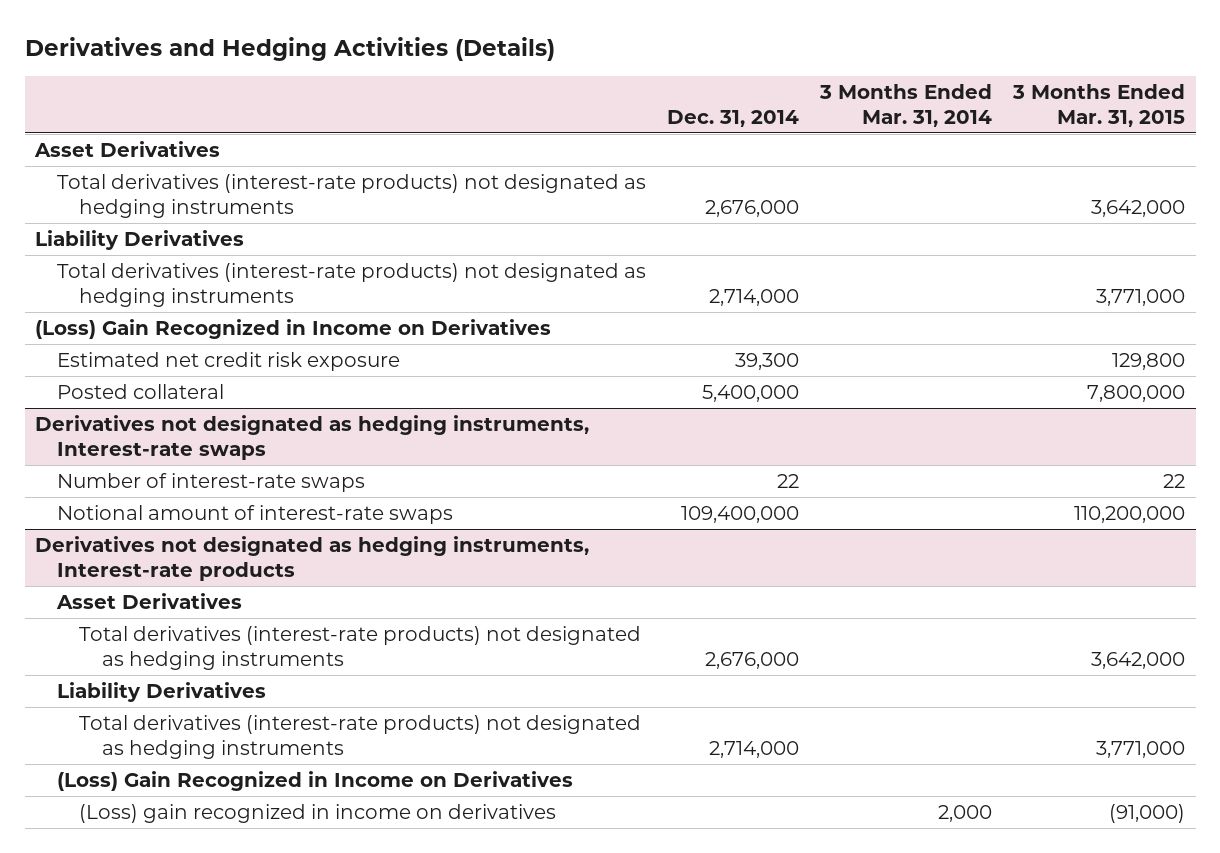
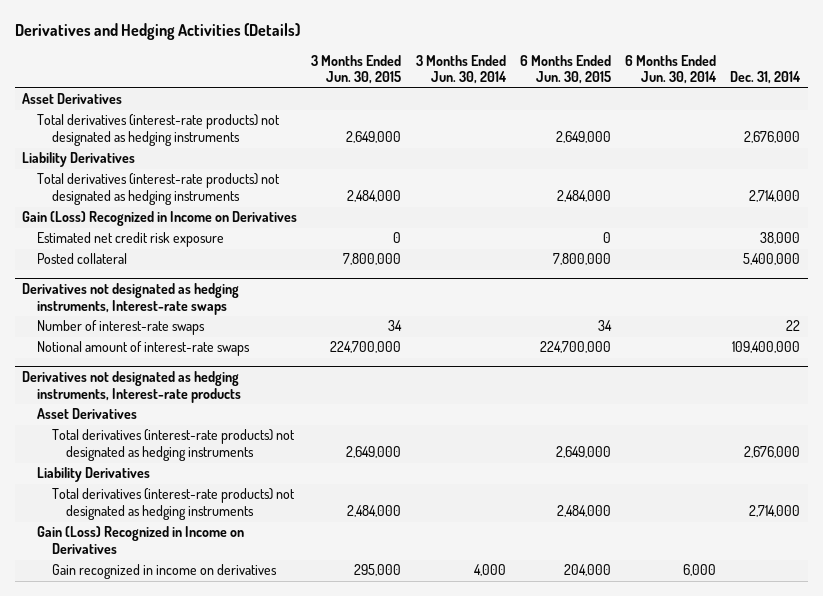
- | Dec. 31, 2014 | 3 Months Ended Mar. 31, 2014 | 3 Months Ended Mar. 31, 2015
+ | 3 Months Ended Jun. 30, 2015 | 3 Months Ended Jun. 30, 2014 | 6 Months Ended Jun. 30, 2015 | 6 Months Ended Jun. 30, 2014 | Dec. 31, 2014
- (Loss) Gain Recognized in Income on Derivatives
- Estimated net credit risk exposure | 39,300 | | 129,800
+ Gain (Loss) Recognized in Income on Derivatives
+ Estimated net credit risk exposure | 0 | | 0 | | 38,000
@ Derivatives not designated as hedging instruments, Interest-rate products
- (Loss) Gain Recognized in Income on Derivatives
- (Loss) gain recognized in income on derivatives | | 2,000 | (91,000)
+ Gain (Loss) Recognized in Income on Derivatives
+ Gain recognized in income on derivatives | 295,000 | 4,000 | 204,000 | 6,000 |

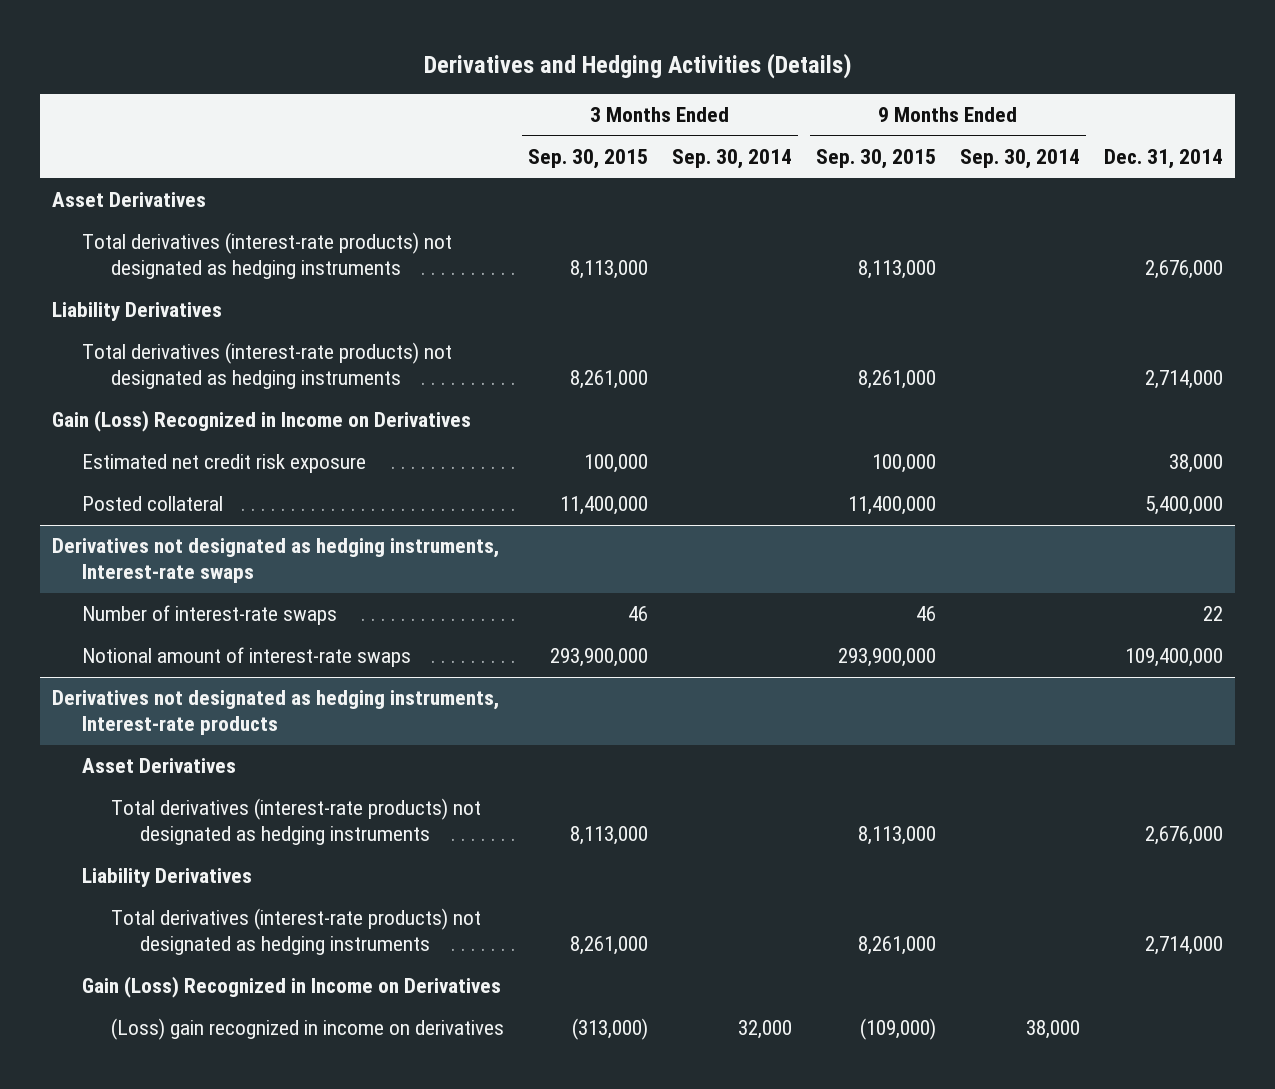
- | 3 Months Ended Jun. 30, 2015 | 3 Months Ended Jun. 30, 2014 | 6 Months Ended Jun. 30, 2015 | 6 Months Ended Jun. 30, 2014 | Dec. 31, 2014
+ | 3 Months Ended Sep. 30, 2015 | 3 Months Ended Sep. 30, 2014 | 9 Months Ended Sep. 30, 2015 | 9 Months Ended Sep. 30, 2014 | Dec. 31, 2014
@ Derivatives not designated as hedging instruments, Interest-rate products
- Gain recognized in income on derivatives | 295,000 | 4,000 | 204,000 | 6,000 |
+ (Loss) gain recognized in income on derivatives | (313,000) | 32,000 | (109,000) | 38,000 |

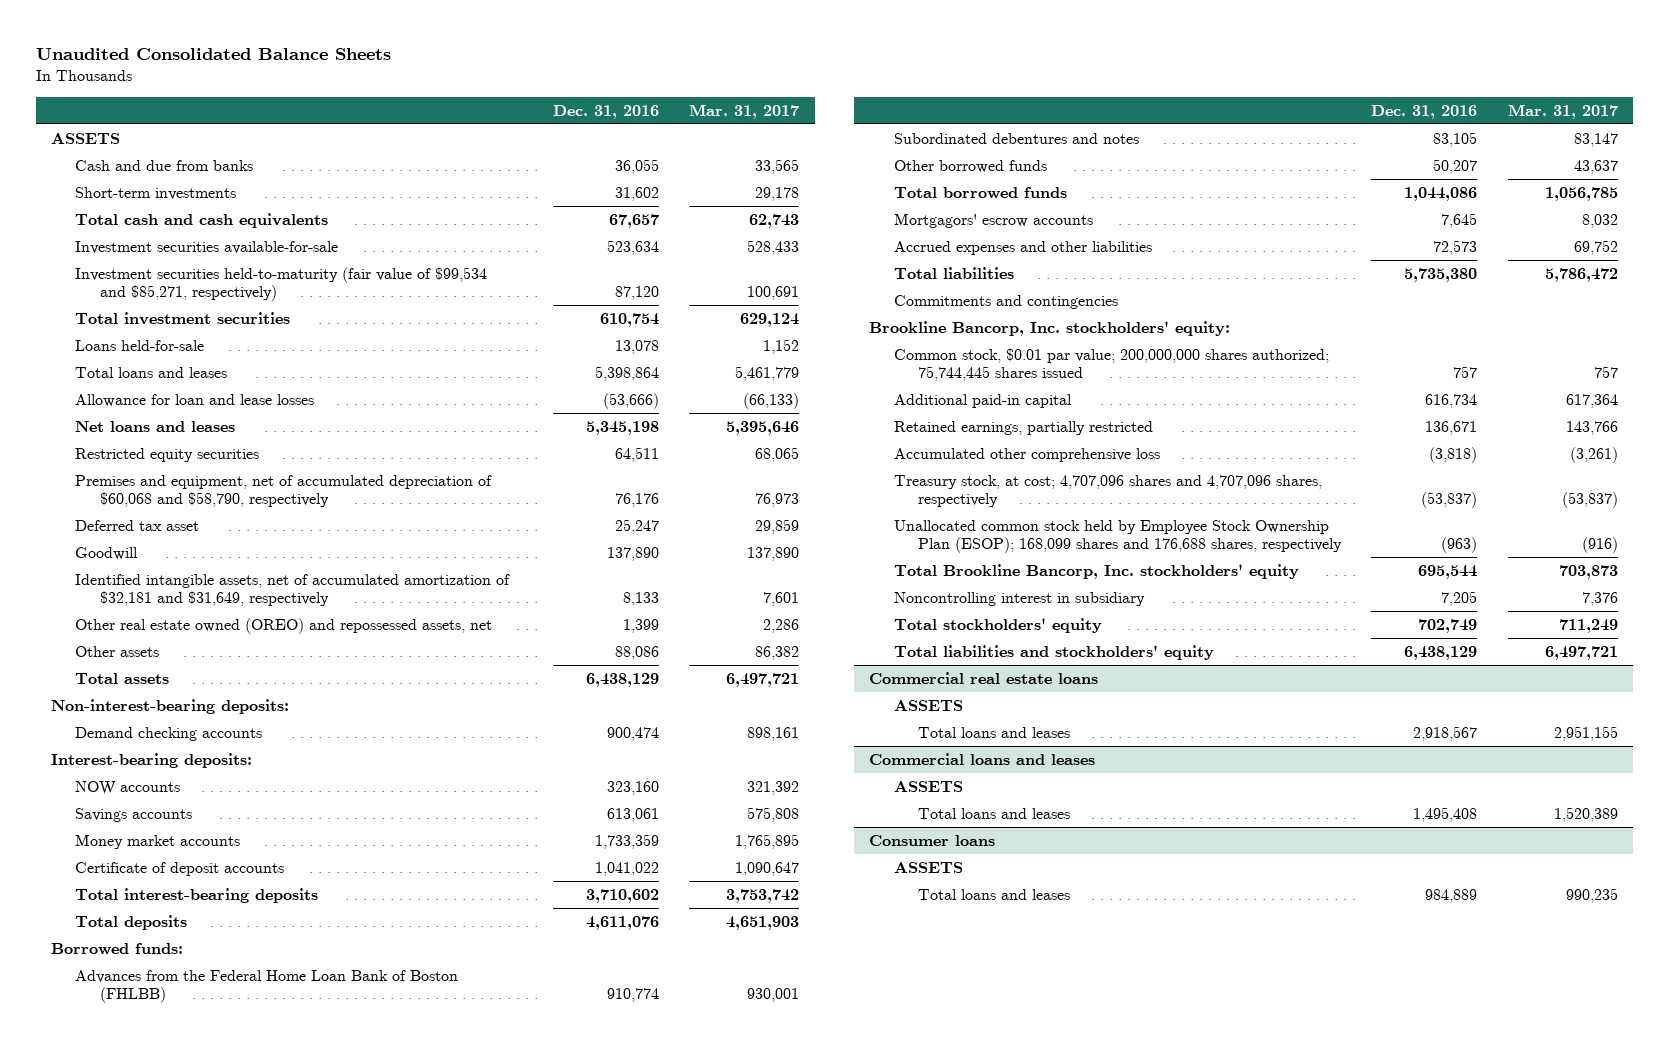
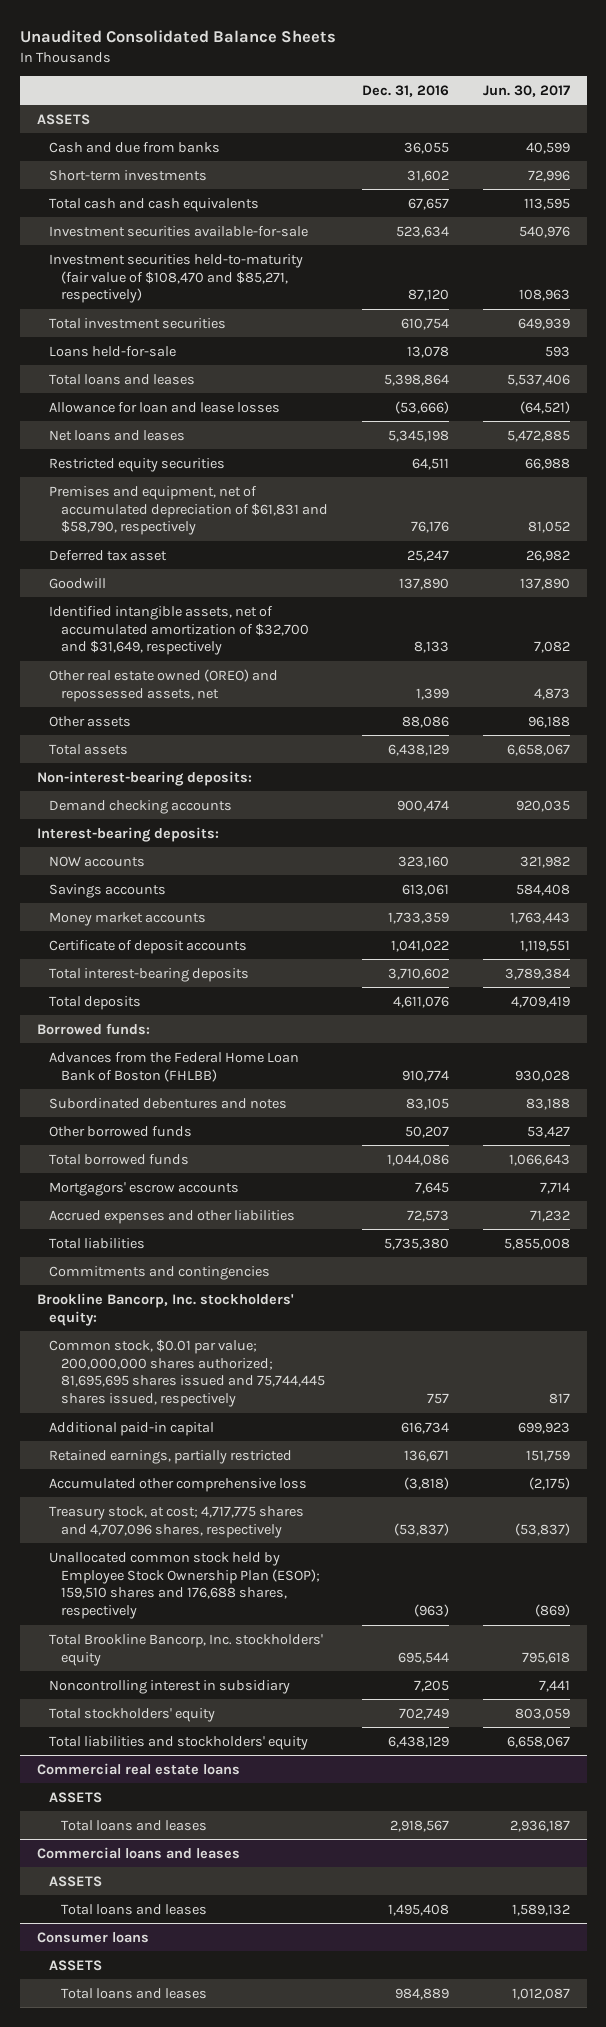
- | Dec. 31, 2016 | Mar. 31, 2017
+ | Dec. 31, 2016 | Jun. 30, 2017
- Investment securities held-to-maturity (fair value of $99,534 and $85,271, respectively) | 87,120 | 100,691
+ Investment securities held-to-maturity (fair value of $108,470 and $85,271, respectively) | 87,120 | 108,963
- Premises and equipment, net of accumulated depreciation of $60,068 and $58,790, respectively | 76,176 | 76,973
+ Premises and equipment, net of accumulated depreciation of $61,831 and $58,790, respectively | 76,176 | 81,052
- Identified intangible assets, net of accumulated amortization of $32,181 and $31,649, respectively | 8,133 | 7,601
+ Identified intangible assets, net of accumulated amortization of $32,700 and $31,649, respectively | 8,133 | 7,082
- Common stock, $0.01 par value; 200,000,000 shares authorized; 75,744,445 shares issued | 757 | 757
+ Common stock, $0.01 par value; 200,000,000 shares authorized; 81,695,695 shares issued and 75,744,445 shares issued, respectively | 757 | 817
- Treasury stock, at cost; 4,707,096 shares and 4,707,096 shares, respectively | (53,837) | (53,837)
- Unallocated common stock held by Employee Stock Ownership Plan (ESOP); 168,099 shares and 176,688 shares, respectively | (963) | (916)
+ Treasury stock, at cost; 4,717,775 shares and 4,707,096 shares, respectively | (53,837) | (53,837)
+ Unallocated common stock held by Employee Stock Ownership Plan (ESOP); 159,510 shares and 176,688 shares, respectively | (963) | (869)

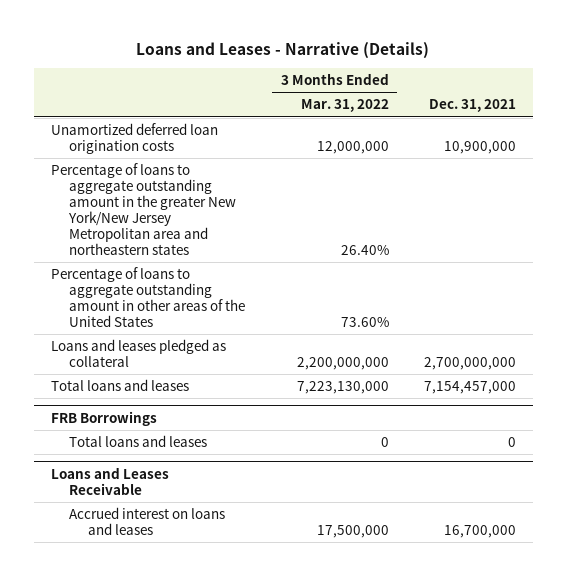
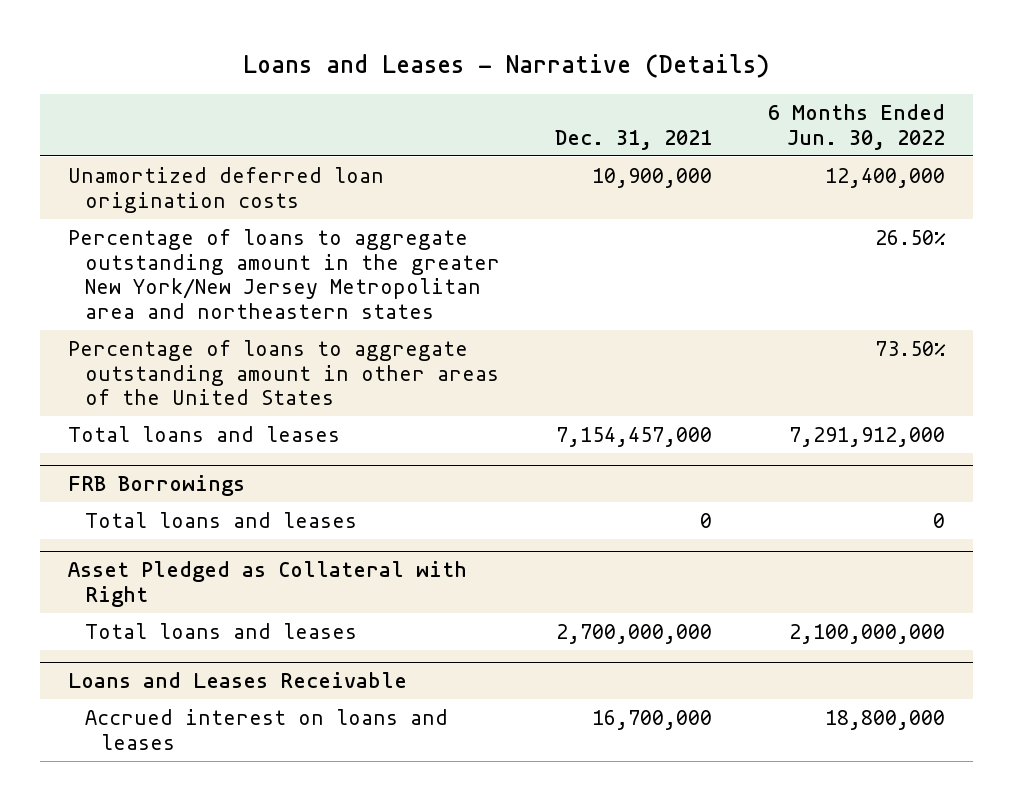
- | 3 Months Ended Mar. 31, 2022 | Dec. 31, 2021
+ | Dec. 31, 2021 | 6 Months Ended Jun. 30, 2022
- Loans and leases pledged as collateral | 2,200,000,000 | 2,700,000,000
+ Asset Pledged as Collateral with Right
+ Total loans and leases | 2,700,000,000 | 2,100,000,000

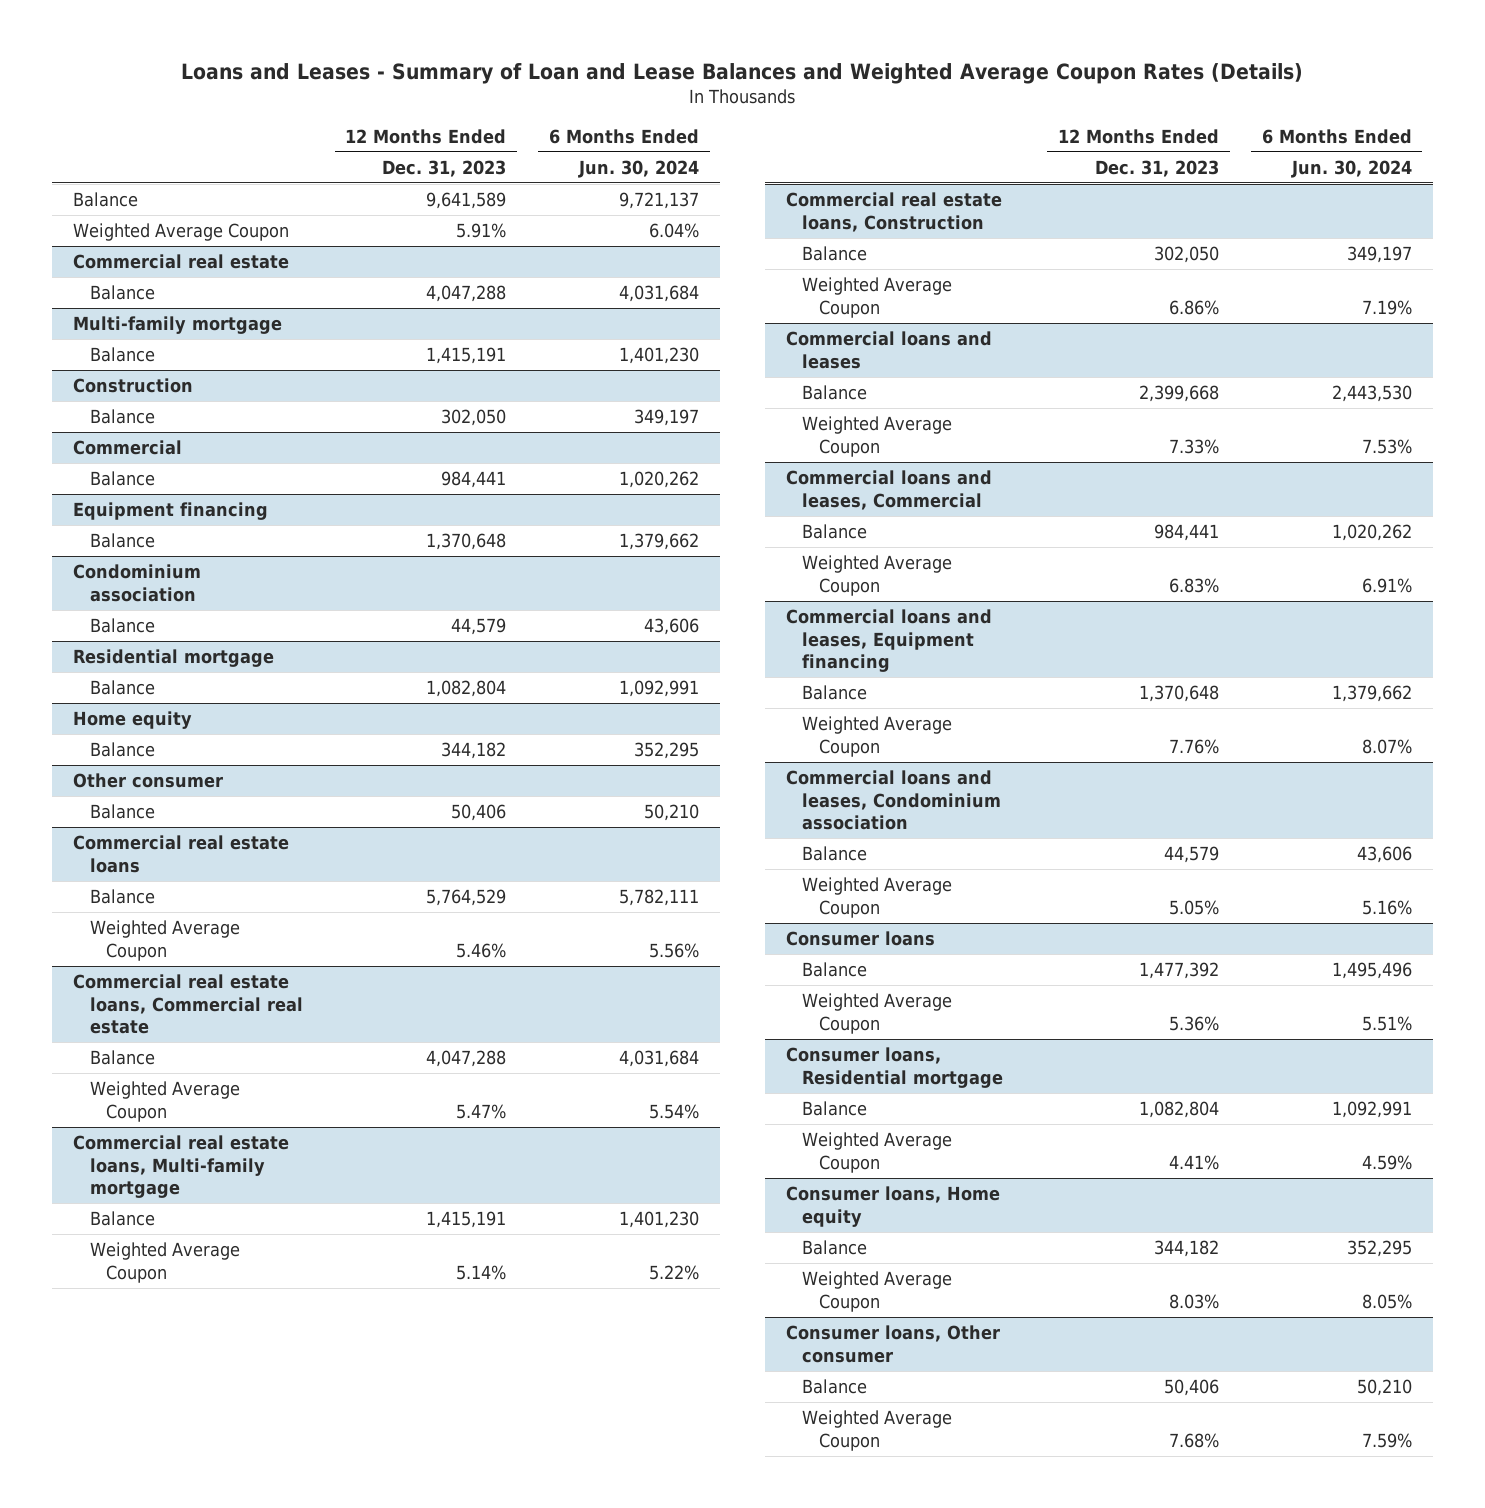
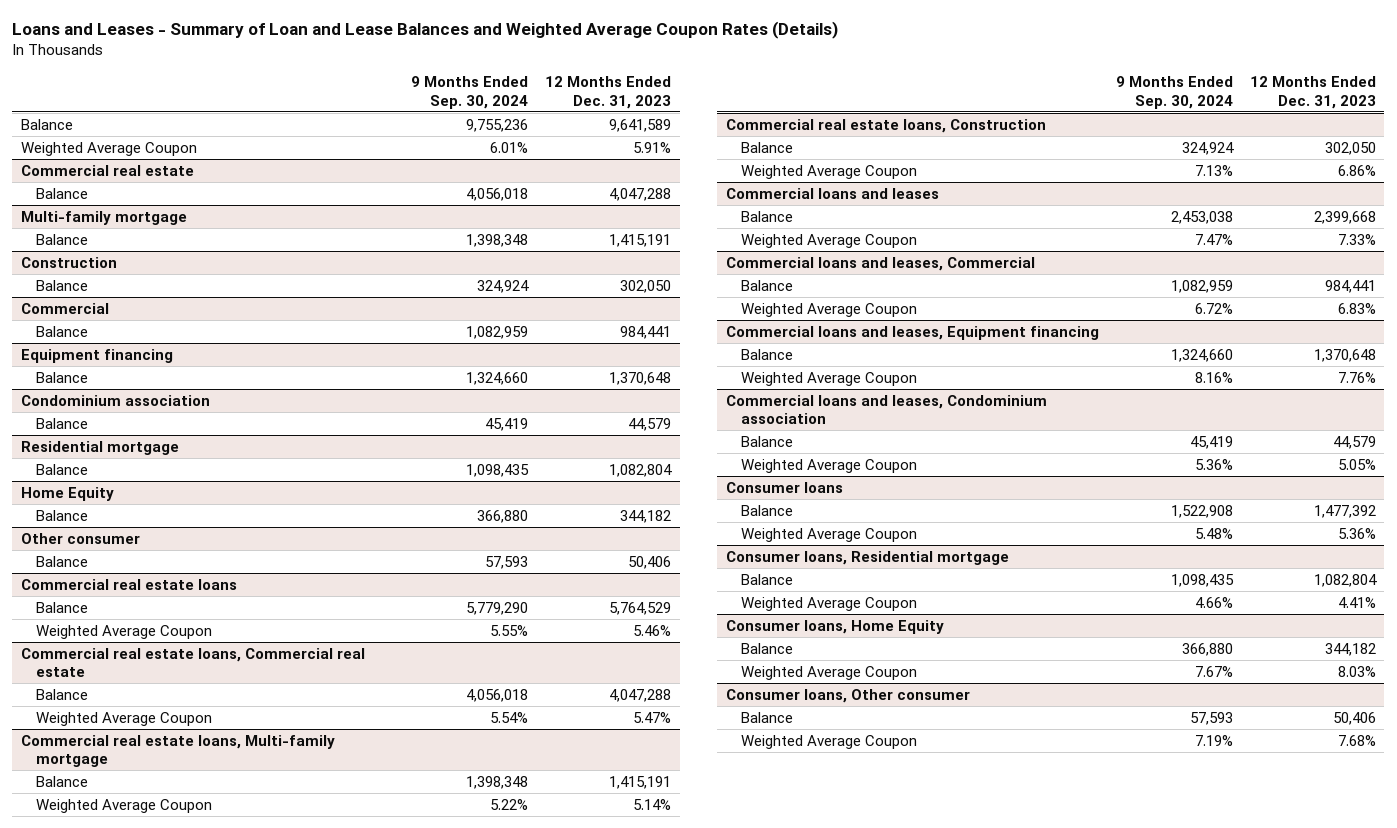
- | 12 Months Ended Dec. 31, 2023 | 6 Months Ended Jun. 30, 2024
+ | 9 Months Ended Sep. 30, 2024 | 12 Months Ended Dec. 31, 2023
- Home equity
+ Home Equity
- Consumer loans, Home equity
+ Consumer loans, Home Equity

